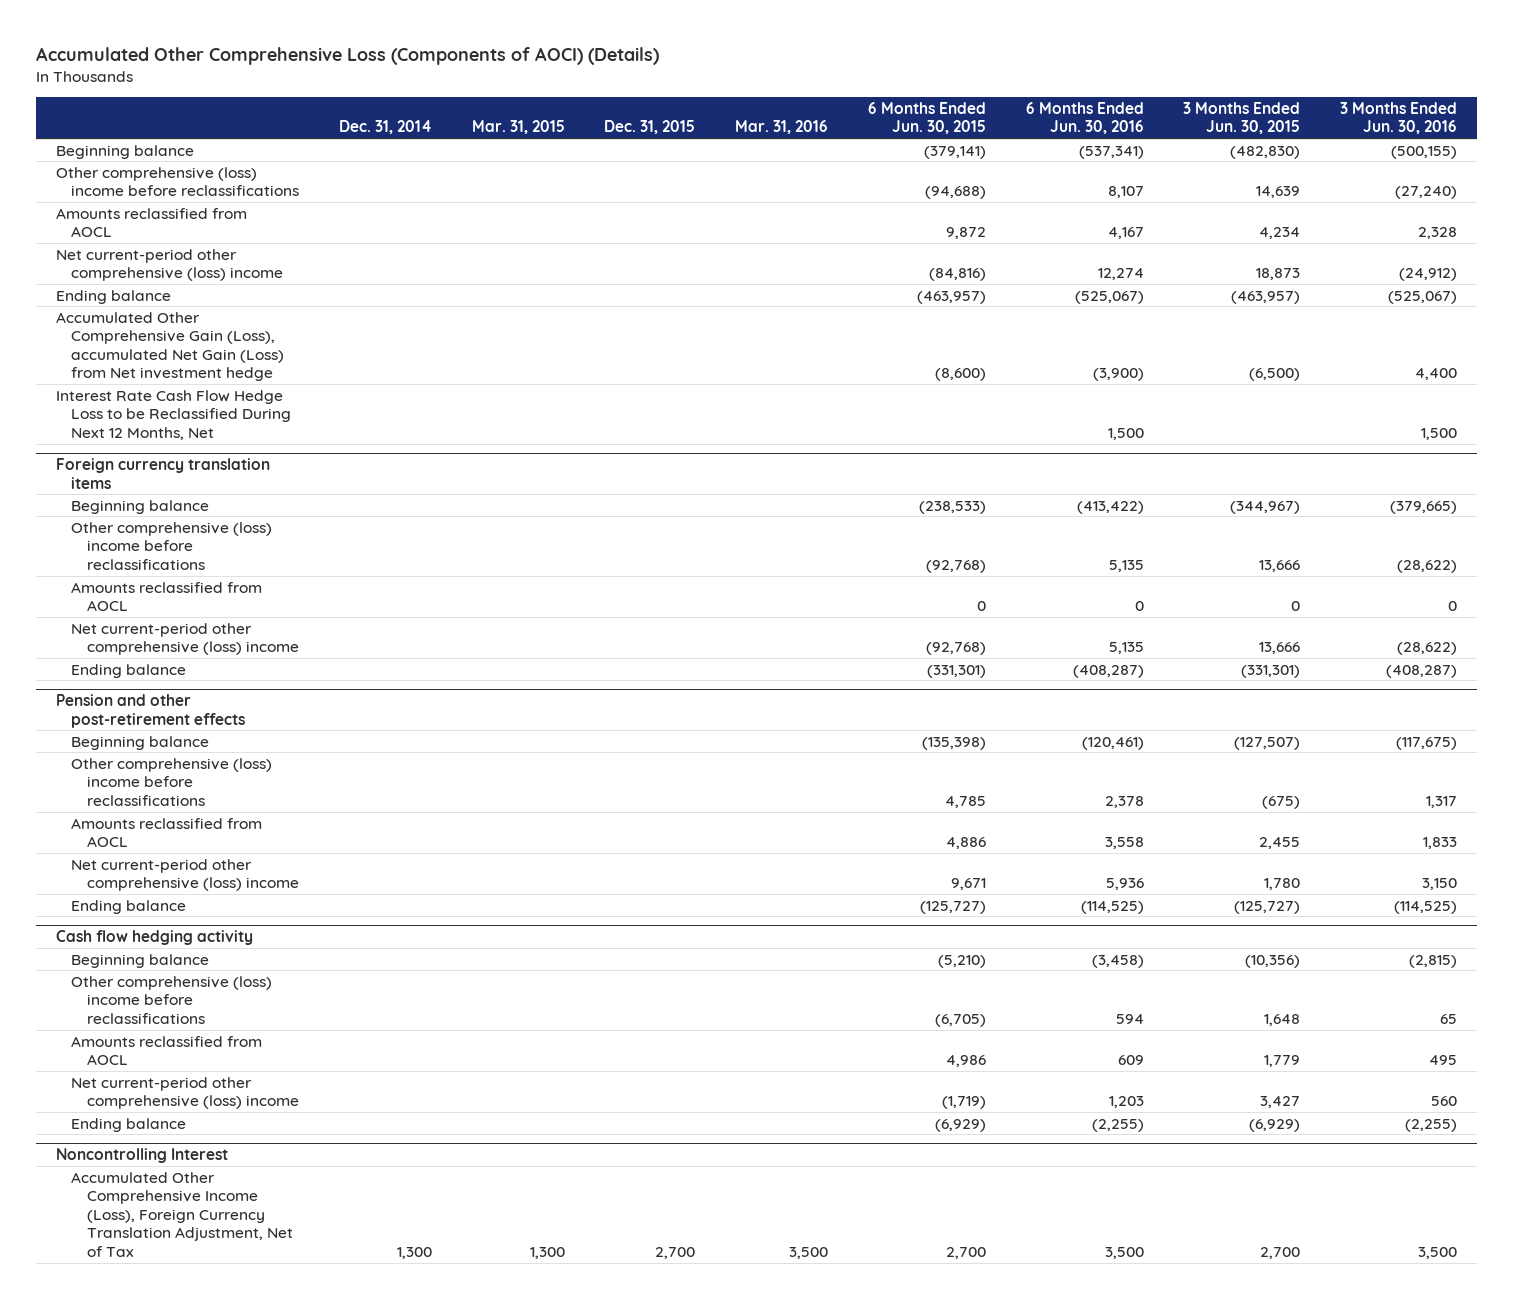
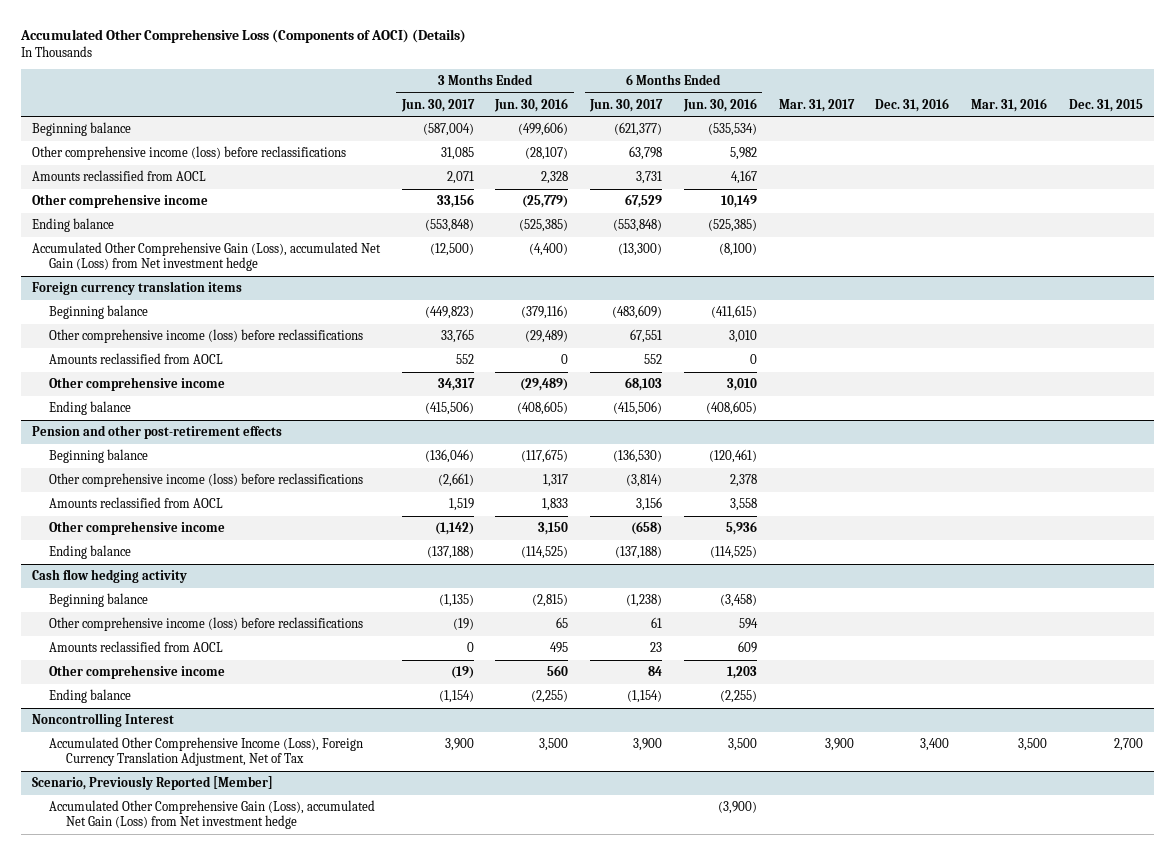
- | Dec. 31, 2014 | Mar. 31, 2015 | Dec. 31, 2015 | Mar. 31, 2016 | 6 Months Ended Jun. 30, 2015 | 6 Months Ended Jun. 30, 2016 | 3 Months Ended Jun. 30, 2015 | 3 Months Ended Jun. 30, 2016
+ | 3 Months Ended Jun. 30, 2017 | 3 Months Ended Jun. 30, 2016 | 6 Months Ended Jun. 30, 2017 | 6 Months Ended Jun. 30, 2016 | Mar. 31, 2017 | Dec. 31, 2016 | Mar. 31, 2016 | Dec. 31, 2015
- Beginning balance | | | | | (379,141) | (537,341) | (482,830) | (500,155)
- Other comprehensive (loss) income before reclassifications | | | | | (94,688) | 8,107 | 14,639 | (27,240)
+ Beginning balance | (587,004) | (499,606) | (621,377) | (535,534) | | | |
+ Other comprehensive income (loss) before reclassifications | 31,085 | (28,107) | 63,798 | 5,982 | | | |
- Net current-period other comprehensive (loss) income | | | | | (84,816) | 12,274 | 18,873 | (24,912)
- Ending balance | | | | | (463,957) | (525,067) | (463,957) | (525,067)
- Accumulated Other Comprehensive Gain (Loss), accumulated Net Gain (Loss) from Net investment hedge | | | | | (8,600) | (3,900) | (6,500) | 4,400
- Interest Rate Cash Flow Hedge Loss to be Reclassified During Next 12 Months, Net | | | | | | 1,500 | | 1,500
+ Other comprehensive income | 33,156 | (25,779) | 67,529 | 10,149 | | | |
+ Ending balance | (553,848) | (525,385) | (553,848) | (525,385) | | | |
+ Accumulated Other Comprehensive Gain (Loss), accumulated Net Gain (Loss) from Net investment hedge | (12,500) | (4,400) | (13,300) | (8,100) | | | |
@ Foreign currency translation items
- Beginning balance | | | | | (238,533) | (413,422) | (344,967) | (379,665)
- Other comprehensive (loss) income before reclassifications | | | | | (92,768) | 5,135 | 13,666 | (28,622)
+ Beginning balance | (449,823) | (379,116) | (483,609) | (411,615) | | | |
+ Other comprehensive income (loss) before reclassifications | 33,765 | (29,489) | 67,551 | 3,010 | | | |
- Net current-period other comprehensive (loss) income | | | | | (92,768) | 5,135 | 13,666 | (28,622)
- Ending balance | | | | | (331,301) | (408,287) | (331,301) | (408,287)
+ Other comprehensive income | 34,317 | (29,489) | 68,103 | 3,010 | | | |
+ Ending balance | (415,506) | (408,605) | (415,506) | (408,605) | | | |
@ Pension and other post-retirement effects
- Other comprehensive (loss) income before reclassifications | | | | | 4,785 | 2,378 | (675) | 1,317
+ Other comprehensive income (loss) before reclassifications | (2,661) | 1,317 | (3,814) | 2,378 | | | |
- Net current-period other comprehensive (loss) income | | | | | 9,671 | 5,936 | 1,780 | 3,150
+ Other comprehensive income | (1,142) | 3,150 | (658) | 5,936 | | | |
@ Cash flow hedging activity
- Other comprehensive (loss) income before reclassifications | | | | | (6,705) | 594 | 1,648 | 65
+ Other comprehensive income (loss) before reclassifications | (19) | 65 | 61 | 594 | | | |
- Net current-period other comprehensive (loss) income | | | | | (1,719) | 1,203 | 3,427 | 560
+ Other comprehensive income | (19) | 560 | 84 | 1,203 | | | |
+ Scenario, Previously Reported [Member]
+ Accumulated Other Comprehensive Gain (Loss), accumulated Net Gain (Loss) from Net investment hedge | | | | (3,900) | | | |

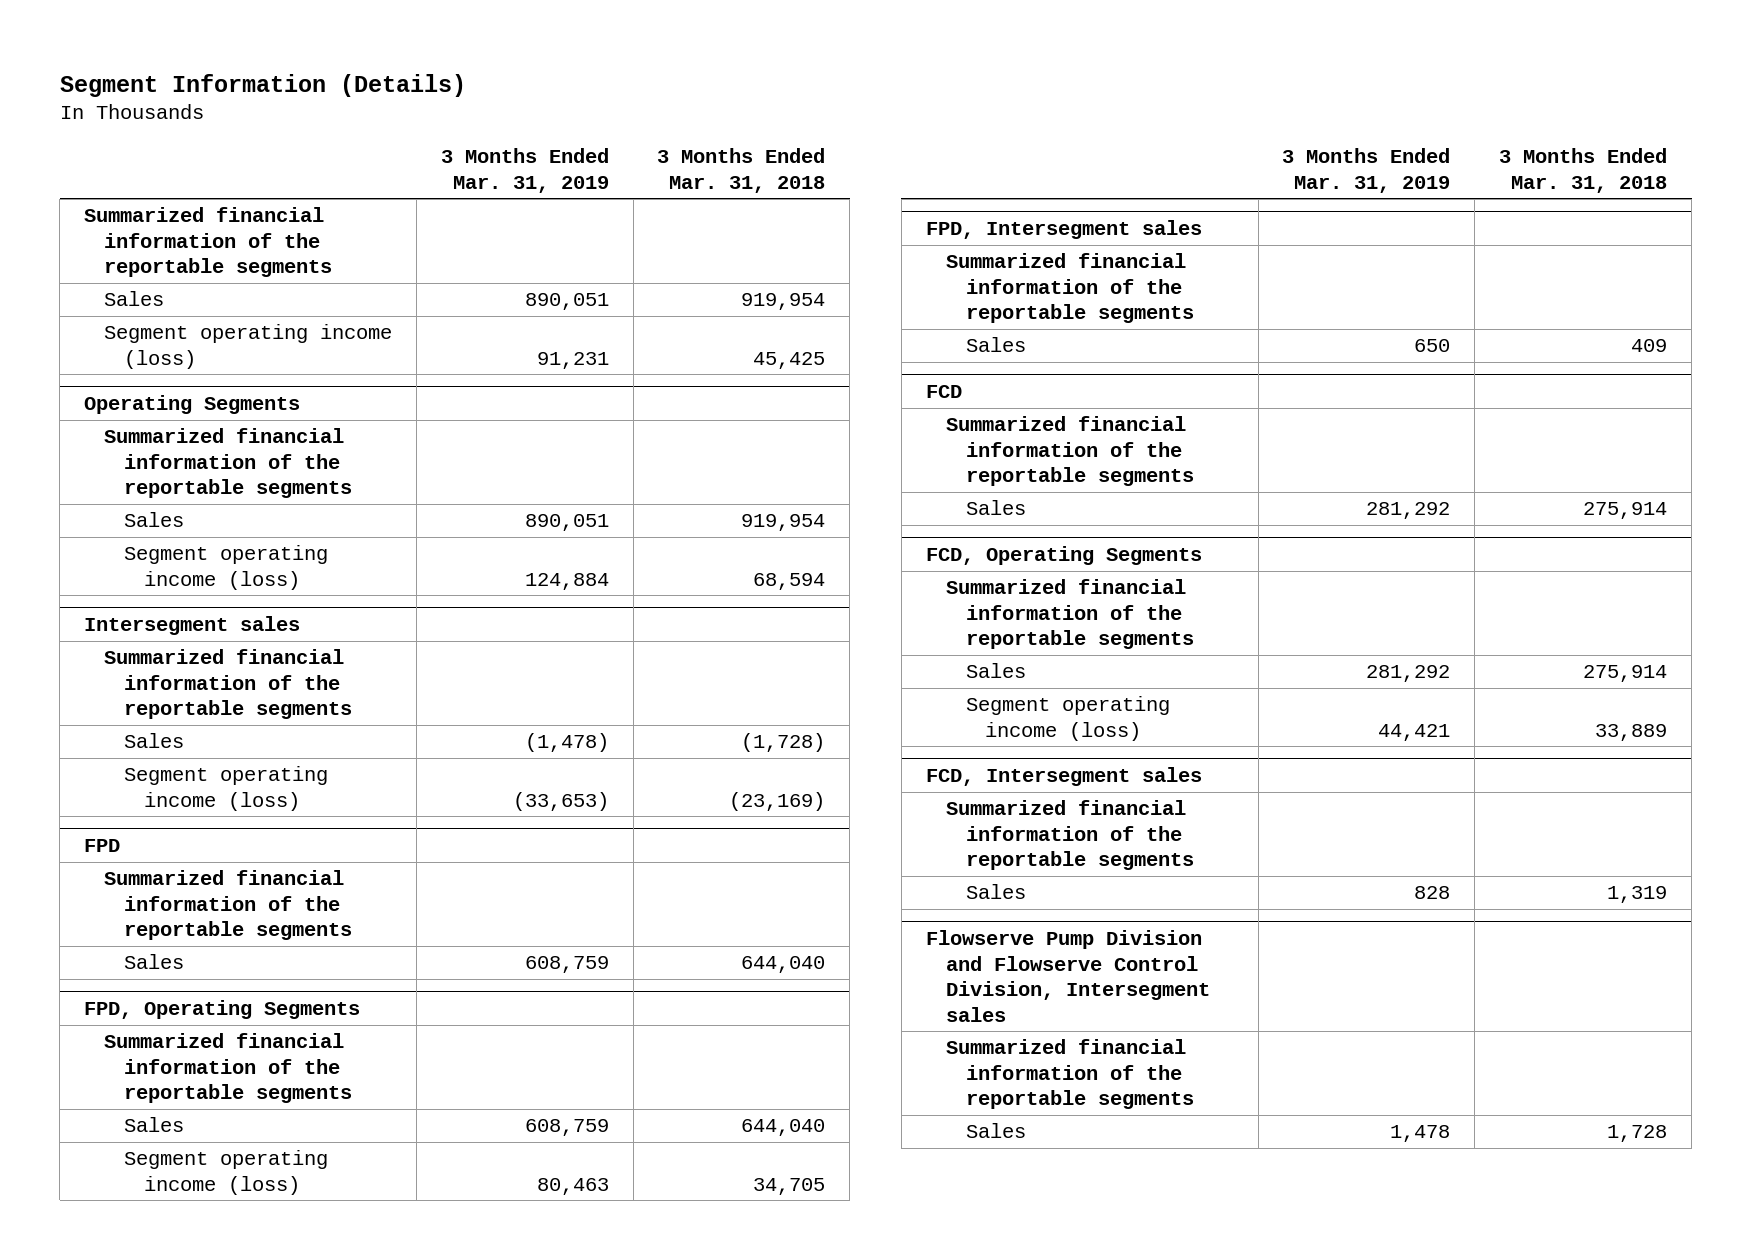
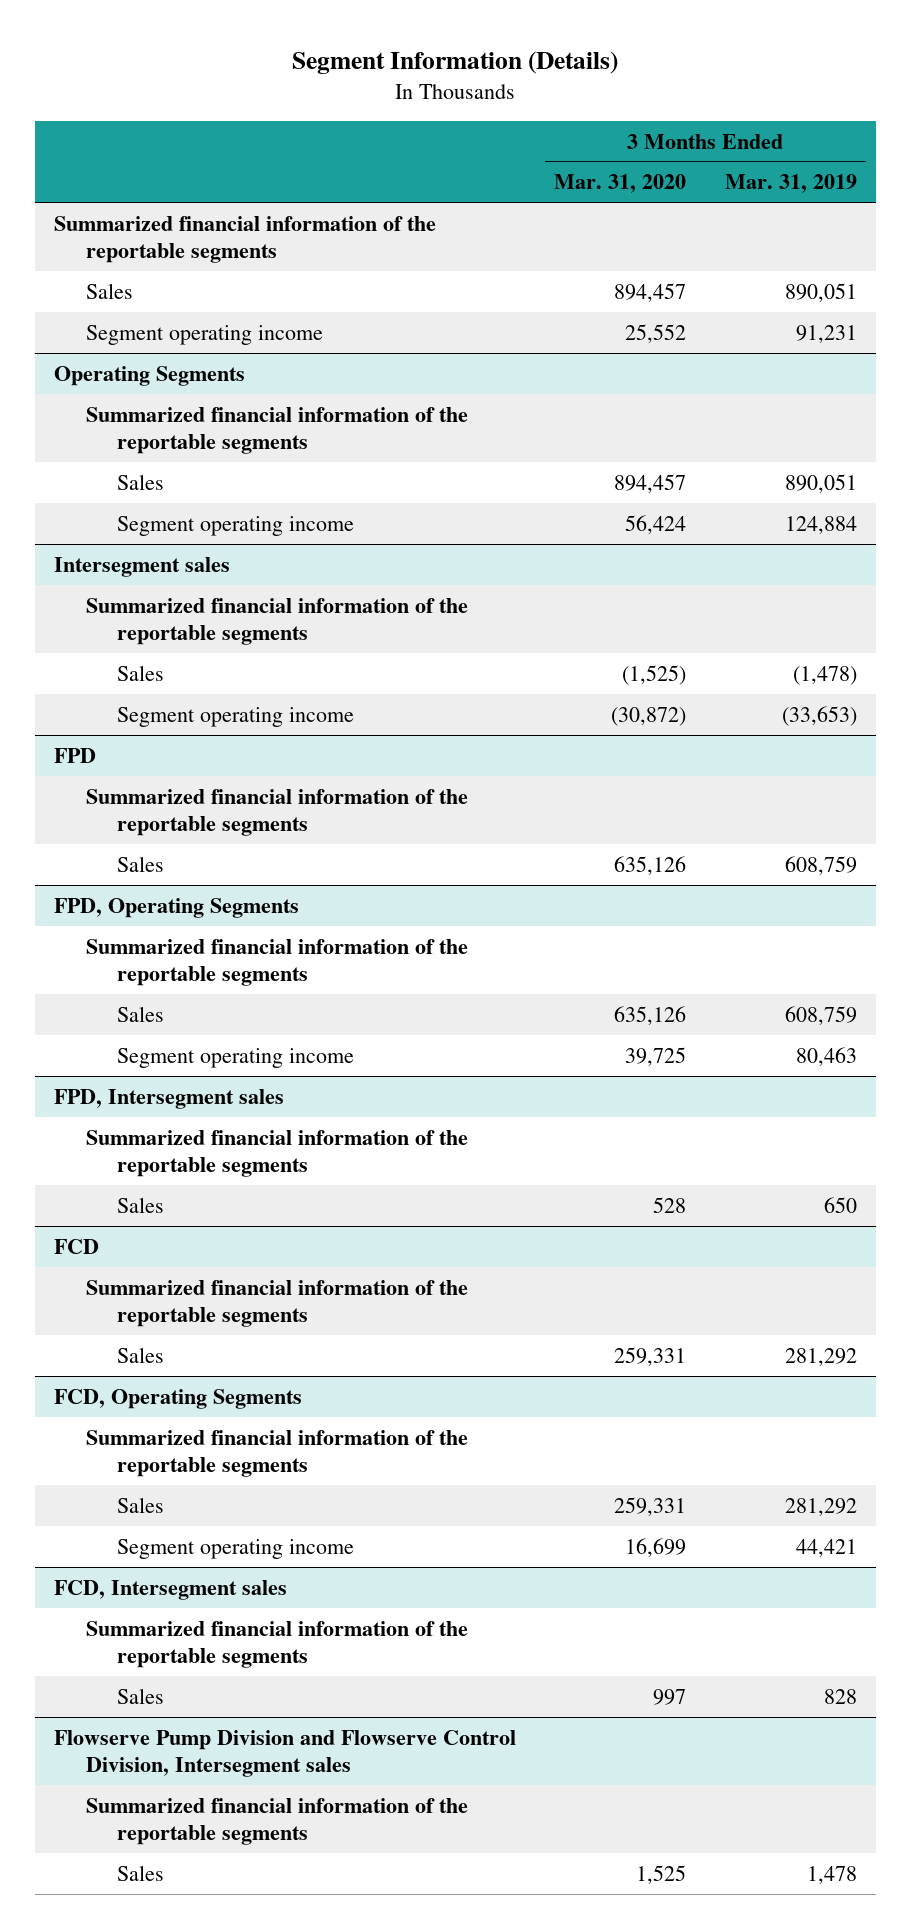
- | 3 Months Ended Mar. 31, 2019 | 3 Months Ended Mar. 31, 2018
+ | 3 Months Ended Mar. 31, 2020 | 3 Months Ended Mar. 31, 2019
- Segment operating income (loss) | 91,231 | 45,425
+ Segment operating income | 25,552 | 91,231
@ Operating Segments
- Segment operating income (loss) | 124,884 | 68,594
+ Segment operating income | 56,424 | 124,884
@ Intersegment sales
- Segment operating income (loss) | (33,653) | (23,169)
+ Segment operating income | (30,872) | (33,653)
@ FPD, Operating Segments
- Segment operating income (loss) | 80,463 | 34,705
+ Segment operating income | 39,725 | 80,463
@ FCD, Operating Segments
- Segment operating income (loss) | 44,421 | 33,889
+ Segment operating income | 16,699 | 44,421

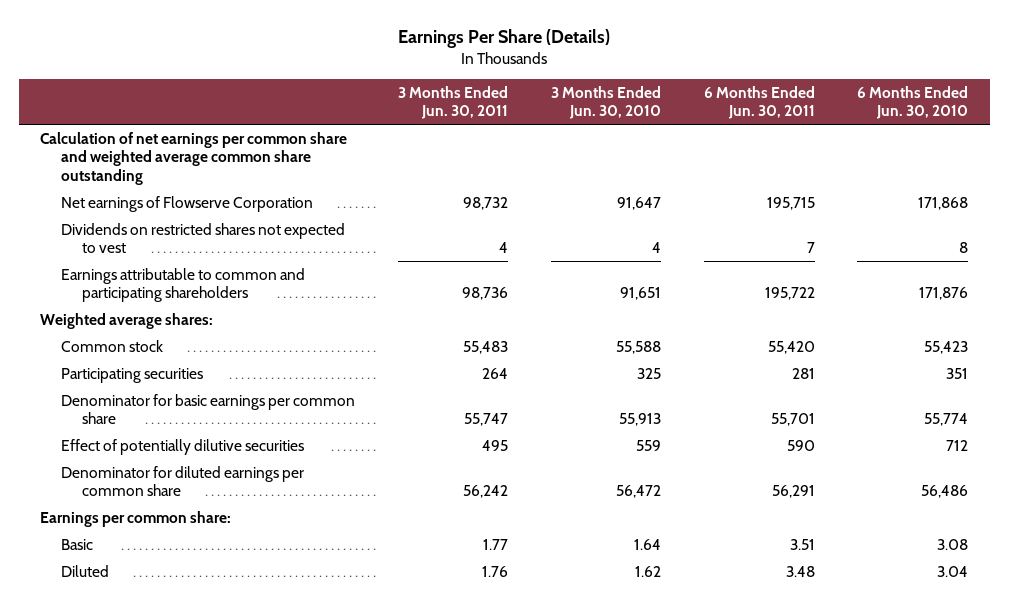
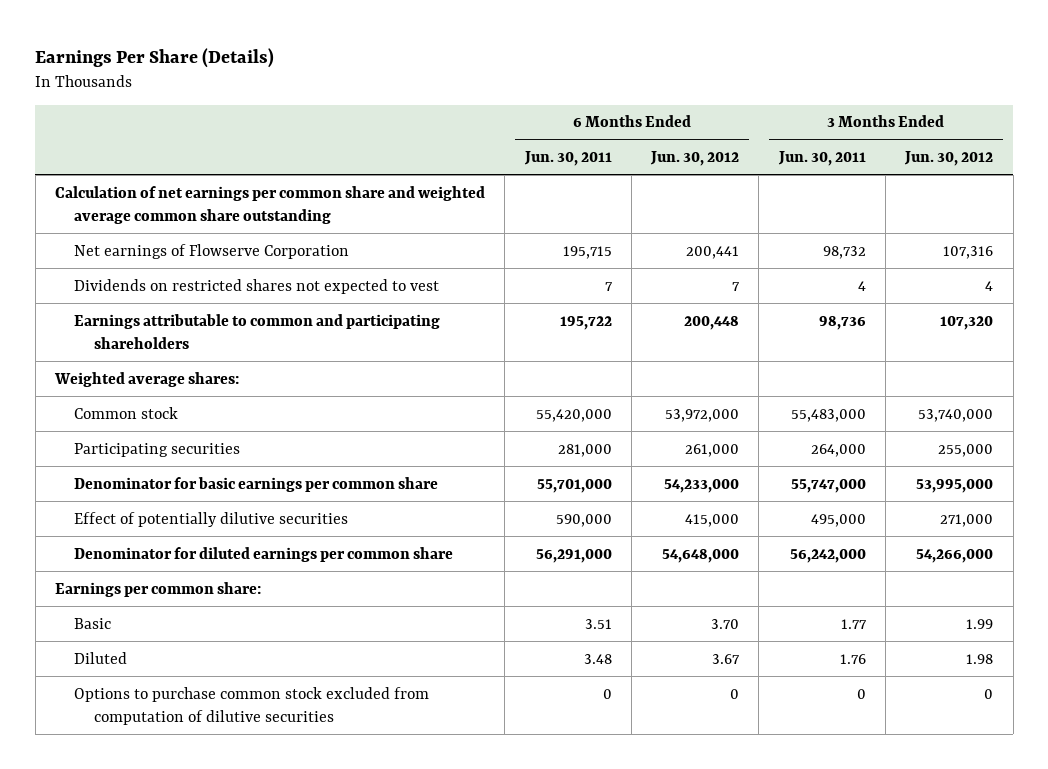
- | 3 Months Ended Jun. 30, 2011 | 3 Months Ended Jun. 30, 2010 | 6 Months Ended Jun. 30, 2011 | 6 Months Ended Jun. 30, 2010
+ | 6 Months Ended Jun. 30, 2011 | 6 Months Ended Jun. 30, 2012 | 3 Months Ended Jun. 30, 2011 | 3 Months Ended Jun. 30, 2012
- Common stock | 55,483 | 55,588 | 55,420 | 55,423
- Participating securities | 264 | 325 | 281 | 351
- Denominator for basic earnings per common share | 55,747 | 55,913 | 55,701 | 55,774
- Effect of potentially dilutive securities | 495 | 559 | 590 | 712
- Denominator for diluted earnings per common share | 56,242 | 56,472 | 56,291 | 56,486
+ Common stock | 55,420,000 | 53,972,000 | 55,483,000 | 53,740,000
+ Participating securities | 281,000 | 261,000 | 264,000 | 255,000
+ Denominator for basic earnings per common share | 55,701,000 | 54,233,000 | 55,747,000 | 53,995,000
+ Effect of potentially dilutive securities | 590,000 | 415,000 | 495,000 | 271,000
+ Denominator for diluted earnings per common share | 56,291,000 | 54,648,000 | 56,242,000 | 54,266,000
+ Options to purchase common stock excluded from computation of dilutive securities | 0 | 0 | 0 | 0

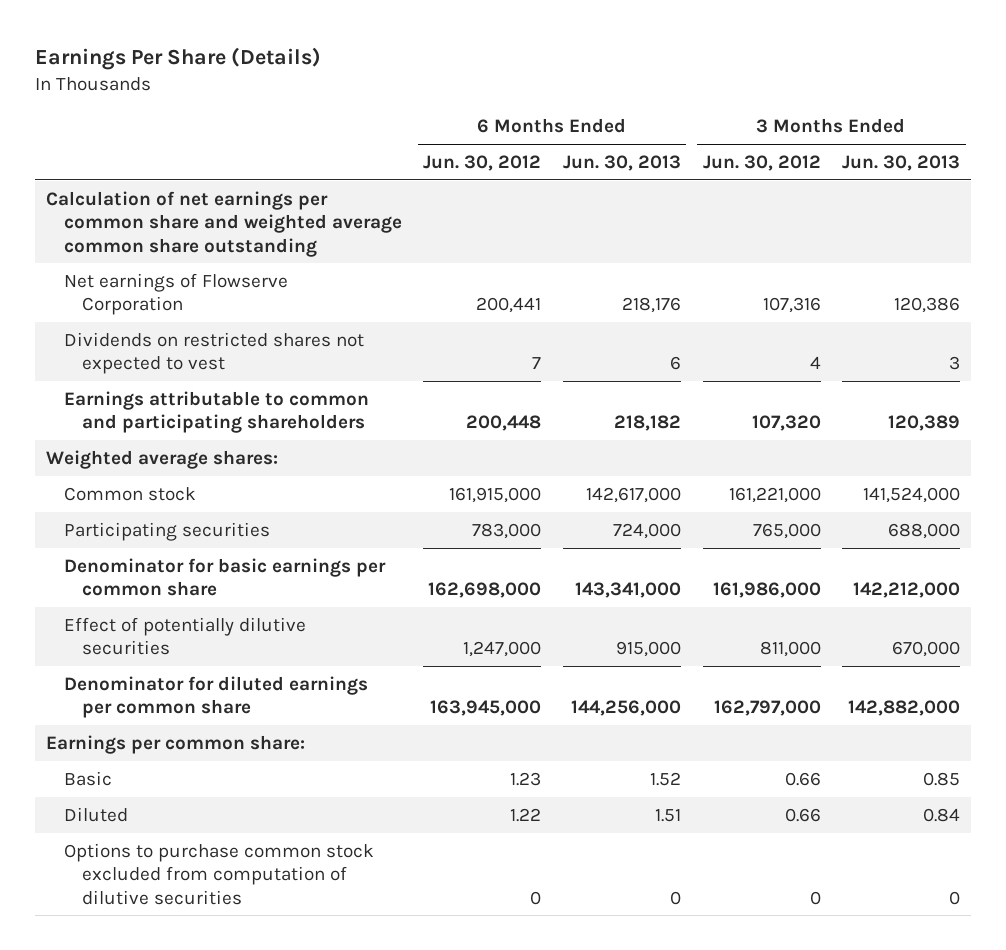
- | 6 Months Ended Jun. 30, 2011 | 6 Months Ended Jun. 30, 2012 | 3 Months Ended Jun. 30, 2011 | 3 Months Ended Jun. 30, 2012
+ | 6 Months Ended Jun. 30, 2012 | 6 Months Ended Jun. 30, 2013 | 3 Months Ended Jun. 30, 2012 | 3 Months Ended Jun. 30, 2013
- Common stock | 55,420,000 | 53,972,000 | 55,483,000 | 53,740,000
- Participating securities | 281,000 | 261,000 | 264,000 | 255,000
- Denominator for basic earnings per common share | 55,701,000 | 54,233,000 | 55,747,000 | 53,995,000
- Effect of potentially dilutive securities | 590,000 | 415,000 | 495,000 | 271,000
- Denominator for diluted earnings per common share | 56,291,000 | 54,648,000 | 56,242,000 | 54,266,000
+ Common stock | 161,915,000 | 142,617,000 | 161,221,000 | 141,524,000
+ Participating securities | 783,000 | 724,000 | 765,000 | 688,000
+ Denominator for basic earnings per common share | 162,698,000 | 143,341,000 | 161,986,000 | 142,212,000
+ Effect of potentially dilutive securities | 1,247,000 | 915,000 | 811,000 | 670,000
+ Denominator for diluted earnings per common share | 163,945,000 | 144,256,000 | 162,797,000 | 142,882,000
- Basic | 3.51 | 3.70 | 1.77 | 1.99
- Diluted | 3.48 | 3.67 | 1.76 | 1.98
+ Basic | 1.23 | 1.52 | 0.66 | 0.85
+ Diluted | 1.22 | 1.51 | 0.66 | 0.84

